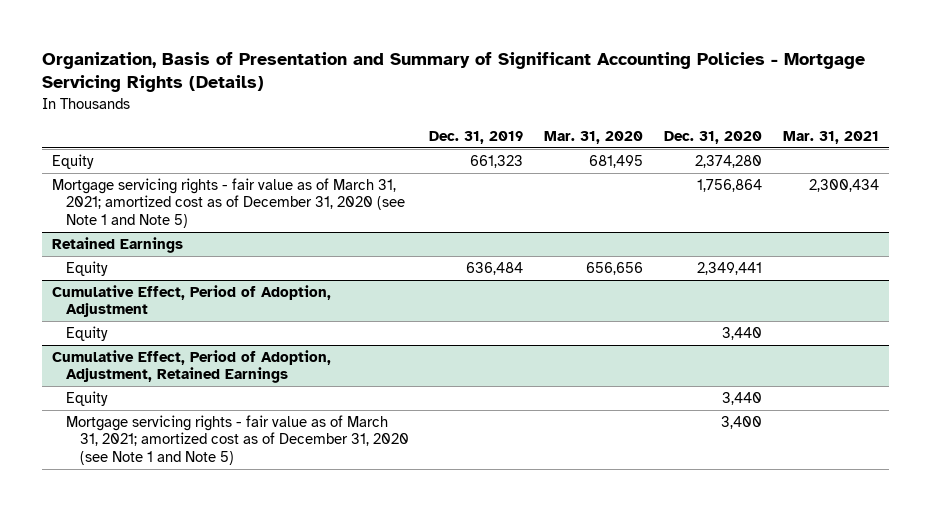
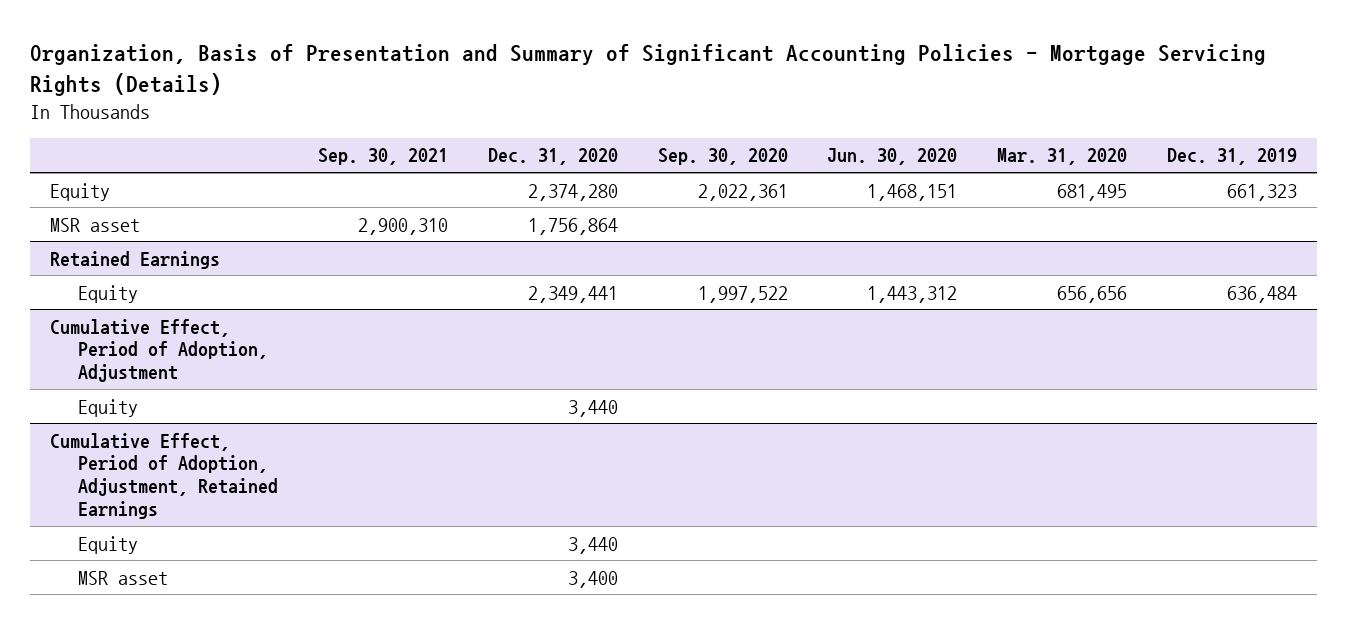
- | Dec. 31, 2019 | Mar. 31, 2020 | Dec. 31, 2020 | Mar. 31, 2021
+ | Sep. 30, 2021 | Dec. 31, 2020 | Sep. 30, 2020 | Jun. 30, 2020 | Mar. 31, 2020 | Dec. 31, 2019
- Mortgage servicing rights - fair value as of March 31, 2021; amortized cost as of December 31, 2020 (see Note 1 and Note 5) | | | 1,756,864 | 2,300,434
+ MSR asset | 2,900,310 | 1,756,864 | | | |
@ Cumulative Effect, Period of Adoption, Adjustment, Retained Earnings
- Mortgage servicing rights - fair value as of March 31, 2021; amortized cost as of December 31, 2020 (see Note 1 and Note 5) | | | 3,400 |
+ MSR asset | | 3,400 | | | |

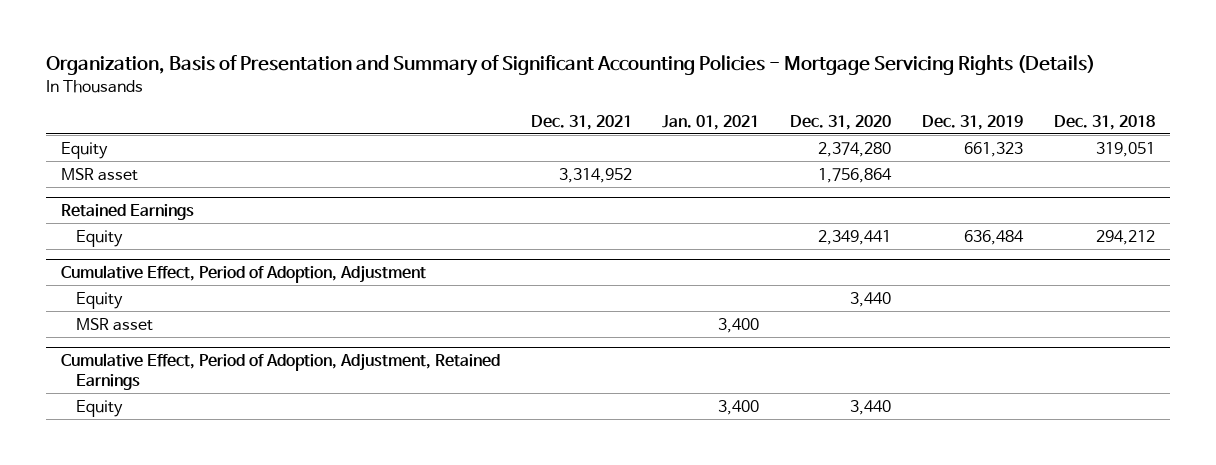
- | Sep. 30, 2021 | Dec. 31, 2020 | Sep. 30, 2020 | Jun. 30, 2020 | Mar. 31, 2020 | Dec. 31, 2019
+ | Dec. 31, 2021 | Jan. 01, 2021 | Dec. 31, 2020 | Dec. 31, 2019 | Dec. 31, 2018
@ Cumulative Effect, Period of Adoption, Adjustment
+ MSR asset | | 3,400 | | |
@ Cumulative Effect, Period of Adoption, Adjustment, Retained Earnings
- MSR asset | | 3,400 | | | |

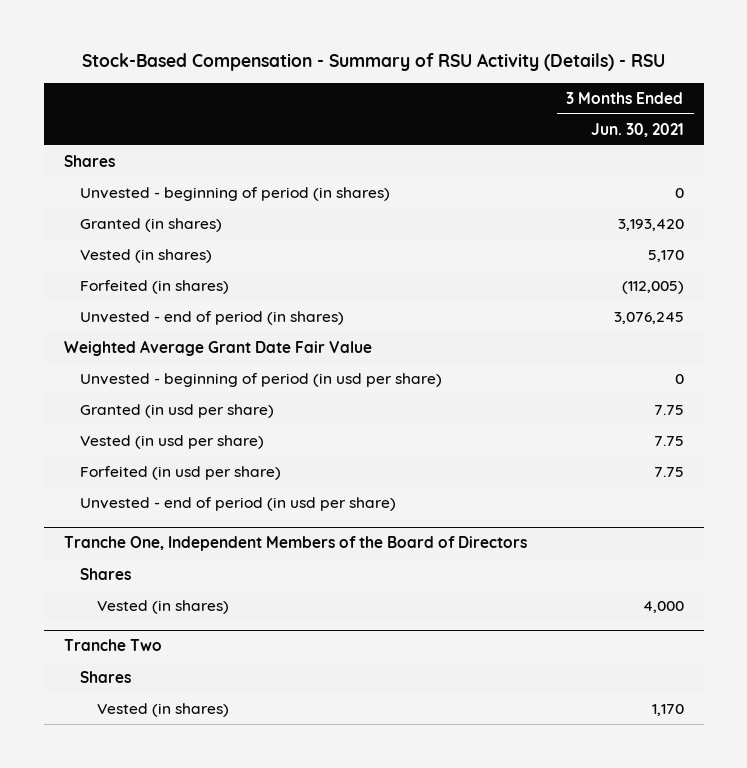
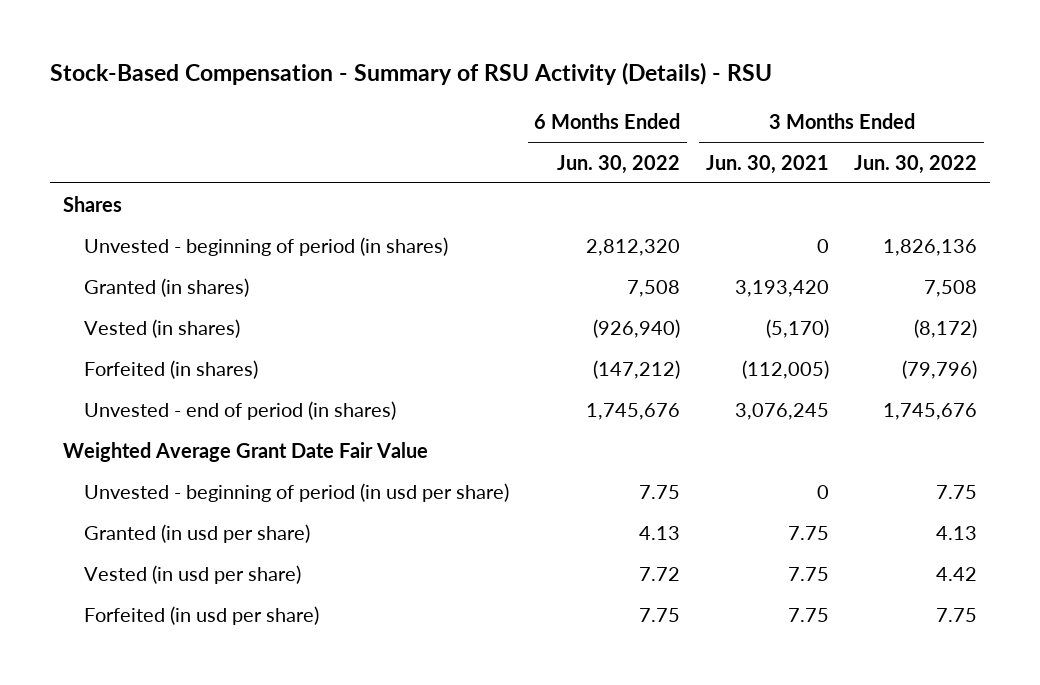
- | 3 Months Ended Jun. 30, 2021
+ | 6 Months Ended Jun. 30, 2022 | 3 Months Ended Jun. 30, 2021 | 3 Months Ended Jun. 30, 2022
- Vested (in shares) | 5,170
+ Vested (in shares) | (926,940) | (5,170) | (8,172)
- Unvested - end of period (in usd per share)
- Tranche One, Independent Members of the Board of Directors
- Shares
- Vested (in shares) | 4,000
- Tranche Two
- Shares
- Vested (in shares) | 1,170

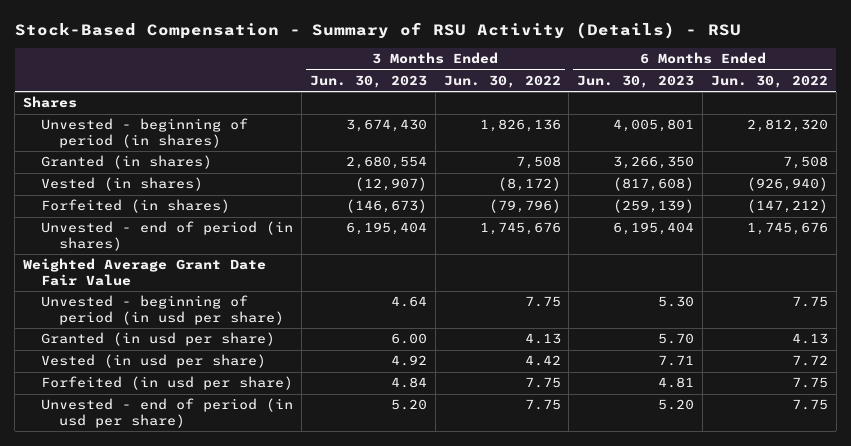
- | 6 Months Ended Jun. 30, 2022 | 3 Months Ended Jun. 30, 2021 | 3 Months Ended Jun. 30, 2022
+ | 3 Months Ended Jun. 30, 2023 | 3 Months Ended Jun. 30, 2022 | 6 Months Ended Jun. 30, 2023 | 6 Months Ended Jun. 30, 2022
+ Unvested - end of period (in usd per share) | 5.20 | 7.75 | 5.20 | 7.75

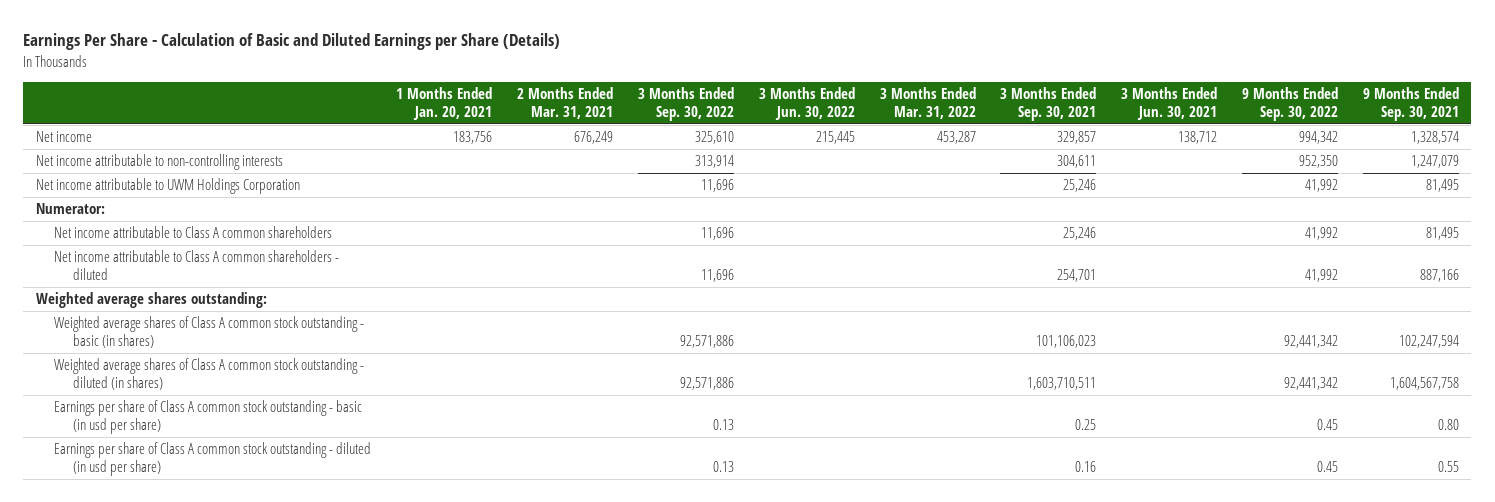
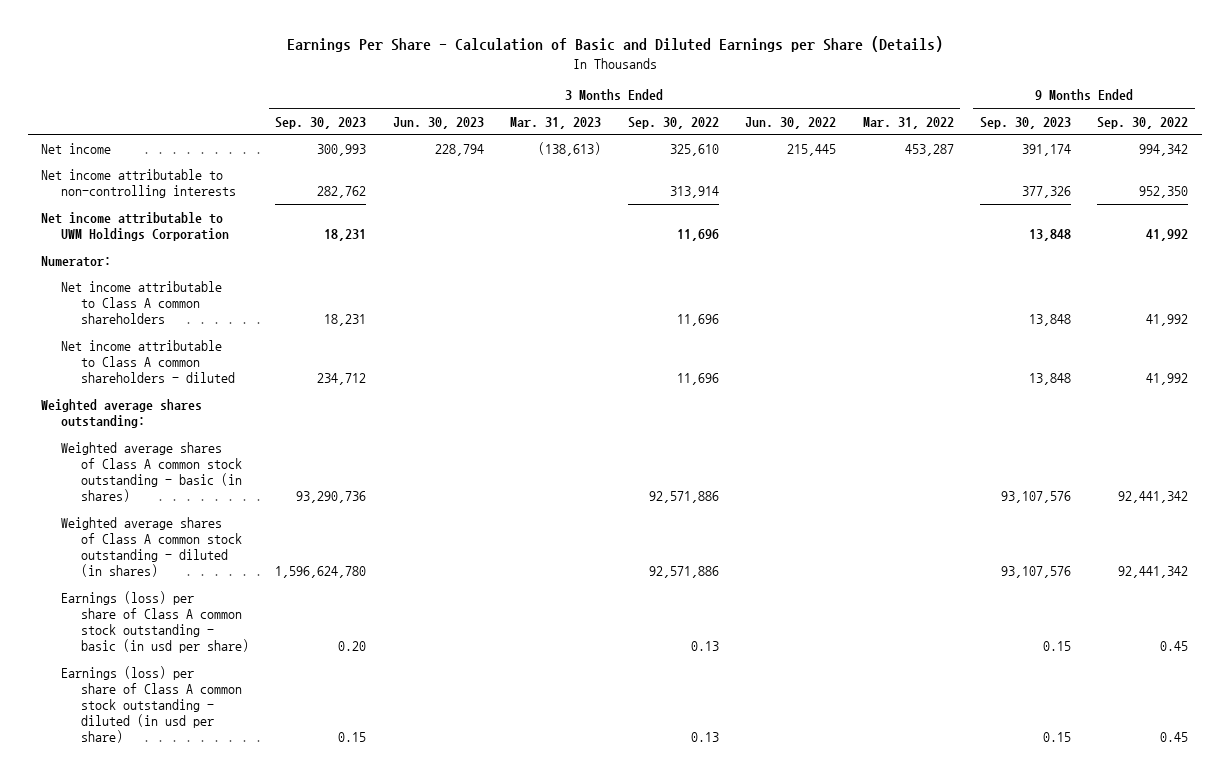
- | 1 Months Ended Jan. 20, 2021 | 2 Months Ended Mar. 31, 2021 | 3 Months Ended Sep. 30, 2022 | 3 Months Ended Jun. 30, 2022 | 3 Months Ended Mar. 31, 2022 | 3 Months Ended Sep. 30, 2021 | 3 Months Ended Jun. 30, 2021 | 9 Months Ended Sep. 30, 2022 | 9 Months Ended Sep. 30, 2021
+ | 3 Months Ended Sep. 30, 2023 | 3 Months Ended Jun. 30, 2023 | 3 Months Ended Mar. 31, 2023 | 3 Months Ended Sep. 30, 2022 | 3 Months Ended Jun. 30, 2022 | 3 Months Ended Mar. 31, 2022 | 9 Months Ended Sep. 30, 2023 | 9 Months Ended Sep. 30, 2022
- Earnings per share of Class A common stock outstanding - basic (in usd per share) | | | 0.13 | | | 0.25 | | 0.45 | 0.80
- Earnings per share of Class A common stock outstanding - diluted (in usd per share) | | | 0.13 | | | 0.16 | | 0.45 | 0.55
+ Earnings (loss) per share of Class A common stock outstanding - basic (in usd per share) | 0.20 | | | 0.13 | | | 0.15 | 0.45
+ Earnings (loss) per share of Class A common stock outstanding - diluted (in usd per share) | 0.15 | | | 0.13 | | | 0.15 | 0.45

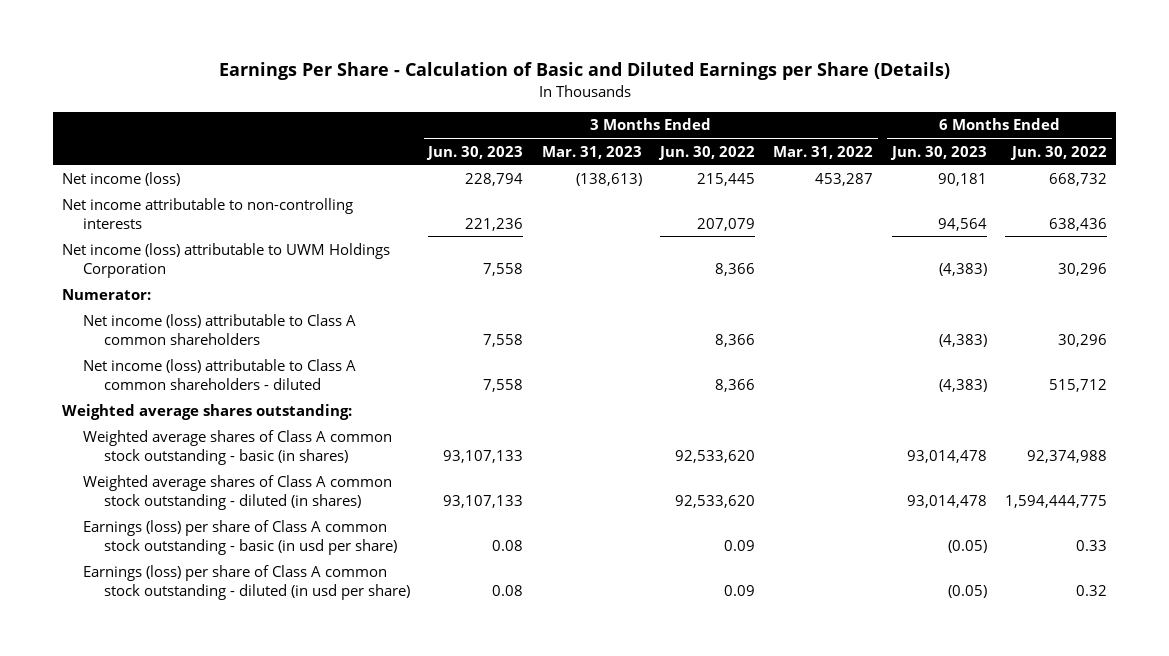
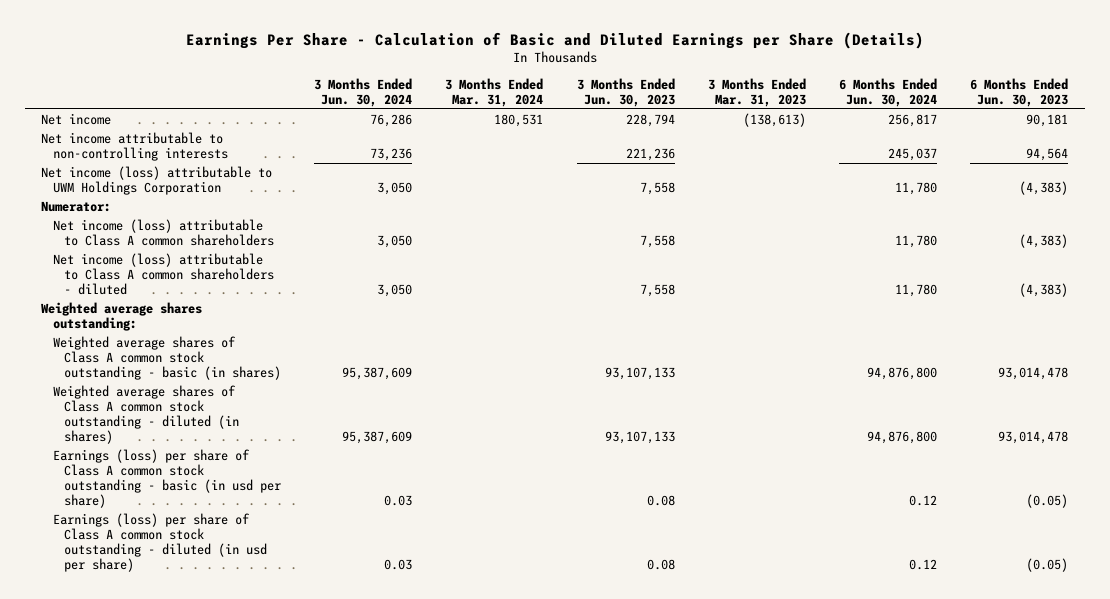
- | 3 Months Ended Jun. 30, 2023 | 3 Months Ended Mar. 31, 2023 | 3 Months Ended Jun. 30, 2022 | 3 Months Ended Mar. 31, 2022 | 6 Months Ended Jun. 30, 2023 | 6 Months Ended Jun. 30, 2022
+ | 3 Months Ended Jun. 30, 2024 | 3 Months Ended Mar. 31, 2024 | 3 Months Ended Jun. 30, 2023 | 3 Months Ended Mar. 31, 2023 | 6 Months Ended Jun. 30, 2024 | 6 Months Ended Jun. 30, 2023
- Net income (loss) | 228,794 | (138,613) | 215,445 | 453,287 | 90,181 | 668,732
+ Net income | 76,286 | 180,531 | 228,794 | (138,613) | 256,817 | 90,181

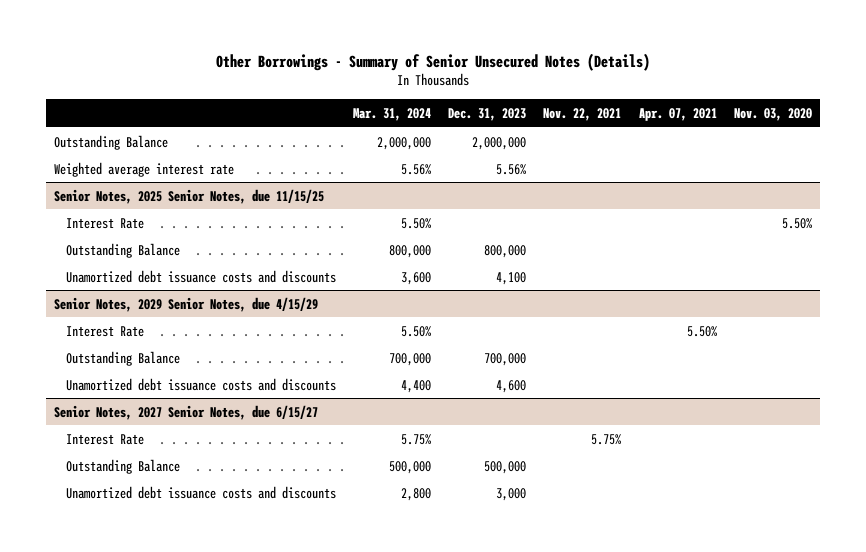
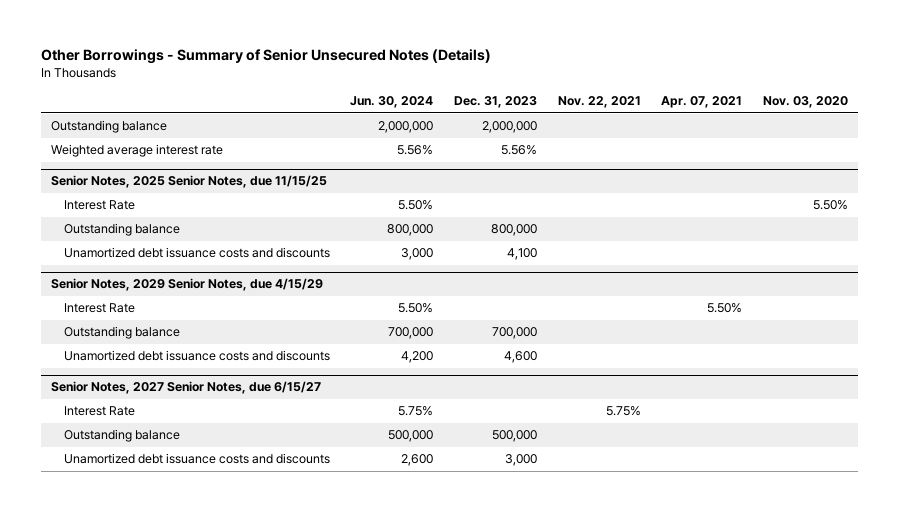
- | Mar. 31, 2024 | Dec. 31, 2023 | Nov. 22, 2021 | Apr. 07, 2021 | Nov. 03, 2020
+ | Jun. 30, 2024 | Dec. 31, 2023 | Nov. 22, 2021 | Apr. 07, 2021 | Nov. 03, 2020
- Outstanding Balance | 2,000,000 | 2,000,000 | | |
+ Outstanding balance | 2,000,000 | 2,000,000 | | |
@ Senior Notes, 2025 Senior Notes, due 11/15/25
- Outstanding Balance | 800,000 | 800,000 | | |
+ Outstanding balance | 800,000 | 800,000 | | |
@ Senior Notes, 2029 Senior Notes, due 4/15/29
- Outstanding Balance | 700,000 | 700,000 | | |
+ Outstanding balance | 700,000 | 700,000 | | |
@ Senior Notes, 2027 Senior Notes, due 6/15/27
- Outstanding Balance | 500,000 | 500,000 | | |
+ Outstanding balance | 500,000 | 500,000 | | |

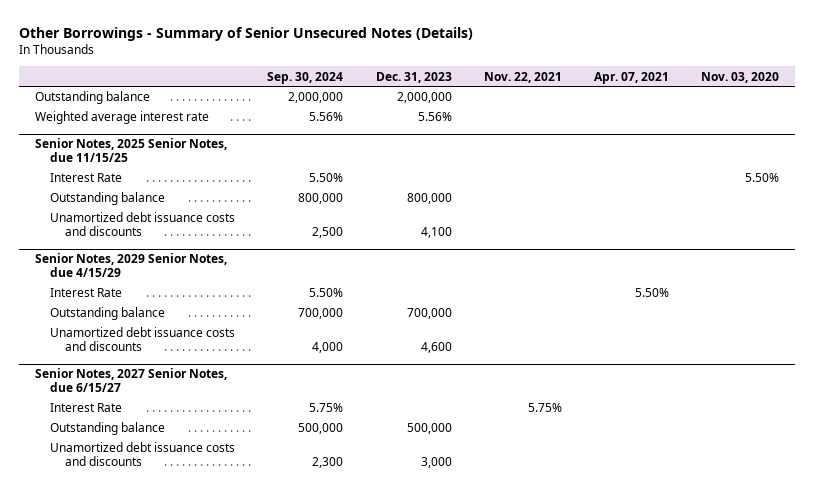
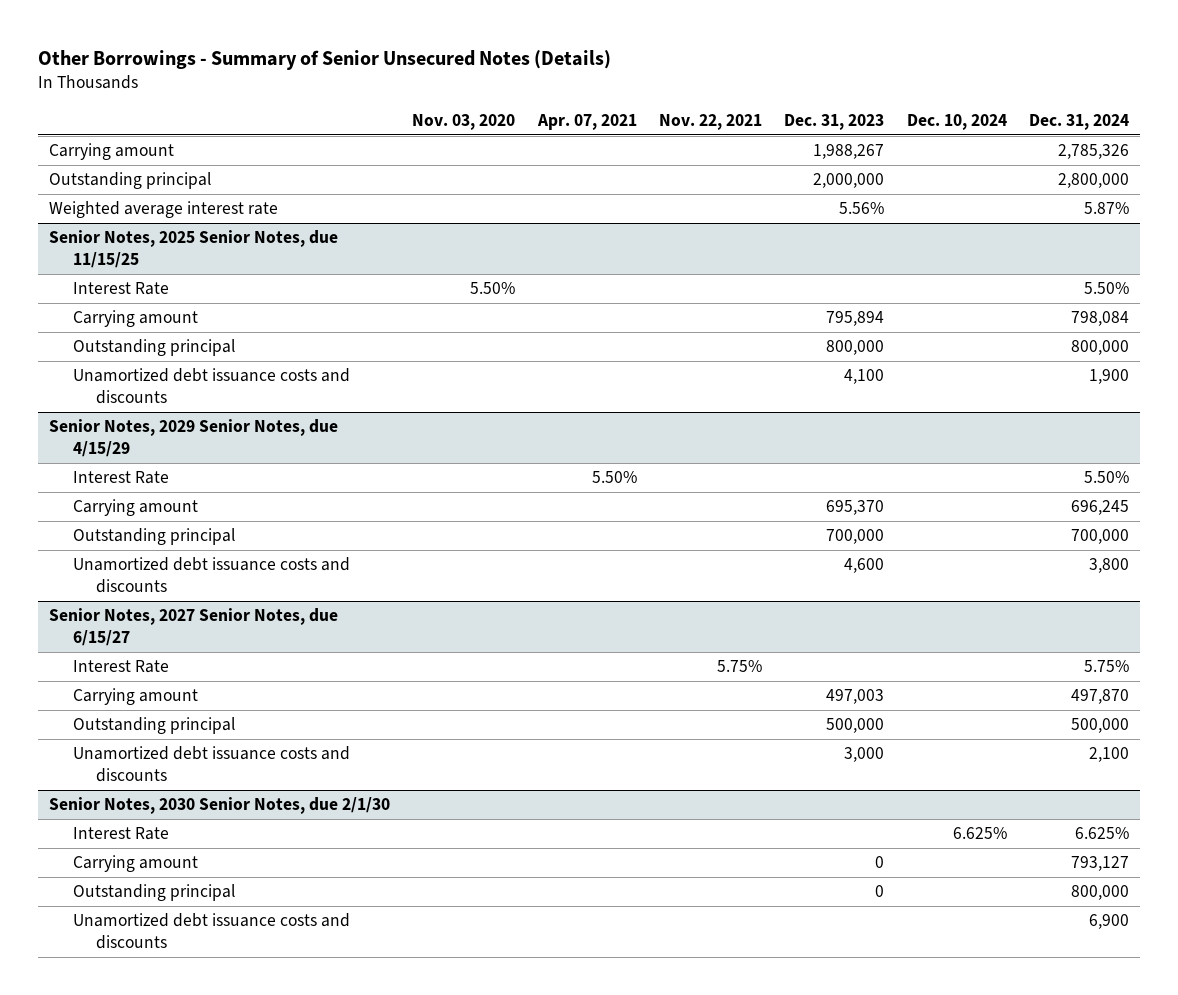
- | Sep. 30, 2024 | Dec. 31, 2023 | Nov. 22, 2021 | Apr. 07, 2021 | Nov. 03, 2020
+ | Nov. 03, 2020 | Apr. 07, 2021 | Nov. 22, 2021 | Dec. 31, 2023 | Dec. 10, 2024 | Dec. 31, 2024
- Outstanding balance | 2,000,000 | 2,000,000 | | |
+ Carrying amount | | | | 1,988,267 | | 2,785,326
+ Outstanding principal | | | | 2,000,000 | | 2,800,000
@ Senior Notes, 2025 Senior Notes, due 11/15/25
- Outstanding balance | 800,000 | 800,000 | | |
+ Carrying amount | | | | 795,894 | | 798,084
+ Outstanding principal | | | | 800,000 | | 800,000
@ Senior Notes, 2029 Senior Notes, due 4/15/29
- Outstanding balance | 700,000 | 700,000 | | |
+ Carrying amount | | | | 695,370 | | 696,245
+ Outstanding principal | | | | 700,000 | | 700,000
@ Senior Notes, 2027 Senior Notes, due 6/15/27
- Outstanding balance | 500,000 | 500,000 | | |
+ Carrying amount | | | | 497,003 | | 497,870
+ Outstanding principal | | | | 500,000 | | 500,000
+ Senior Notes, 2030 Senior Notes, due 2/1/30
+ Interest Rate | | | | | 6.625% | 6.625%
+ Carrying amount | | | | 0 | | 793,127
+ Outstanding principal | | | | 0 | | 800,000
+ Unamortized debt issuance costs and discounts | | | | | | 6,900

